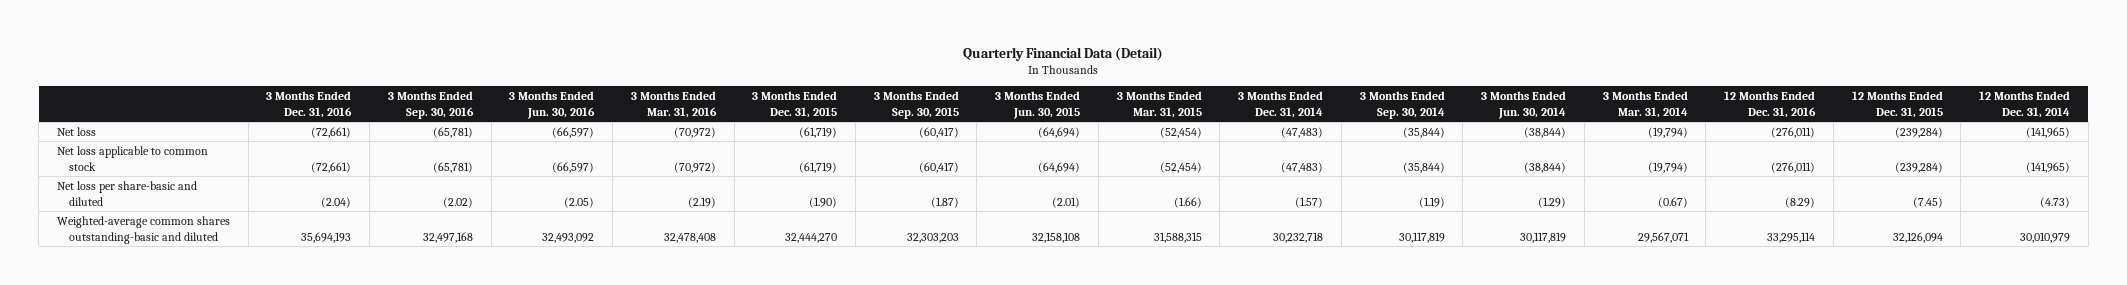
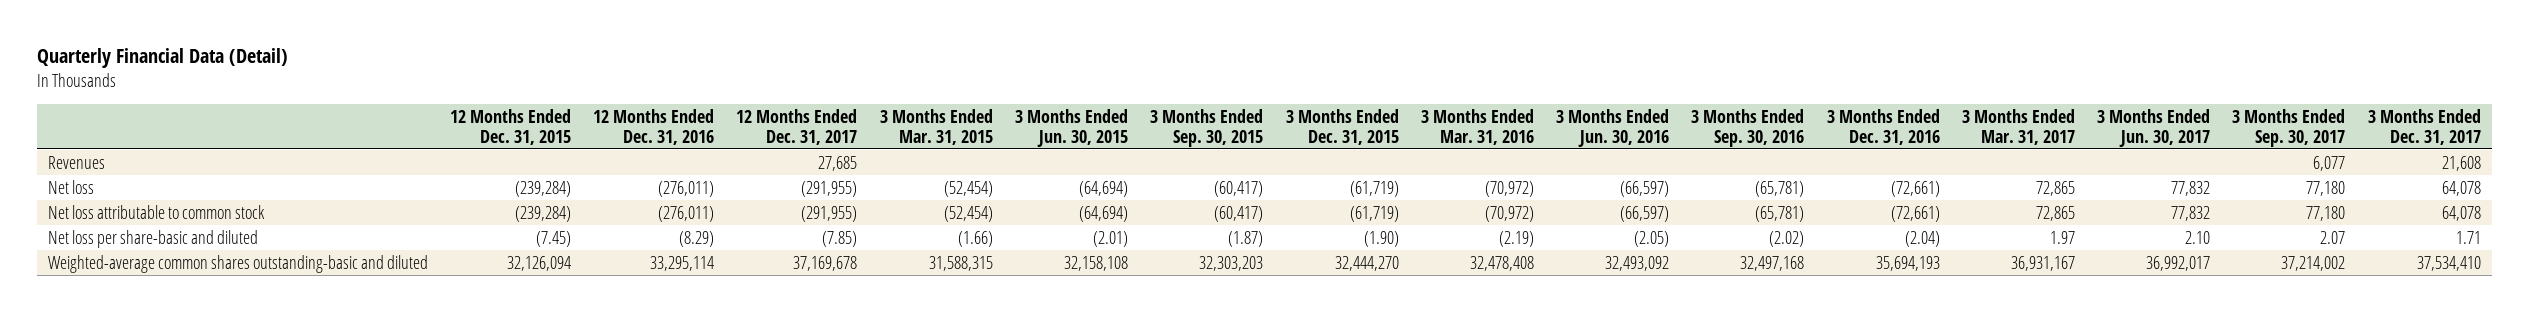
- | 3 Months Ended Dec. 31, 2016 | 3 Months Ended Sep. 30, 2016 | 3 Months Ended Jun. 30, 2016 | 3 Months Ended Mar. 31, 2016 | 3 Months Ended Dec. 31, 2015 | 3 Months Ended Sep. 30, 2015 | 3 Months Ended Jun. 30, 2015 | 3 Months Ended Mar. 31, 2015 | 3 Months Ended Dec. 31, 2014 | 3 Months Ended Sep. 30, 2014 | 3 Months Ended Jun. 30, 2014 | 3 Months Ended Mar. 31, 2014 | 12 Months Ended Dec. 31, 2016 | 12 Months Ended Dec. 31, 2015 | 12 Months Ended Dec. 31, 2014
+ | 12 Months Ended Dec. 31, 2015 | 12 Months Ended Dec. 31, 2016 | 12 Months Ended Dec. 31, 2017 | 3 Months Ended Mar. 31, 2015 | 3 Months Ended Jun. 30, 2015 | 3 Months Ended Sep. 30, 2015 | 3 Months Ended Dec. 31, 2015 | 3 Months Ended Mar. 31, 2016 | 3 Months Ended Jun. 30, 2016 | 3 Months Ended Sep. 30, 2016 | 3 Months Ended Dec. 31, 2016 | 3 Months Ended Mar. 31, 2017 | 3 Months Ended Jun. 30, 2017 | 3 Months Ended Sep. 30, 2017 | 3 Months Ended Dec. 31, 2017
+ Revenues | | | 27,685 | | | | | | | | | | | 6,077 | 21,608
- Net loss applicable to common stock | (72,661) | (65,781) | (66,597) | (70,972) | (61,719) | (60,417) | (64,694) | (52,454) | (47,483) | (35,844) | (38,844) | (19,794) | (276,011) | (239,284) | (141,965)
+ Net loss attributable to common stock | (239,284) | (276,011) | (291,955) | (52,454) | (64,694) | (60,417) | (61,719) | (70,972) | (66,597) | (65,781) | (72,661) | 72,865 | 77,832 | 77,180 | 64,078

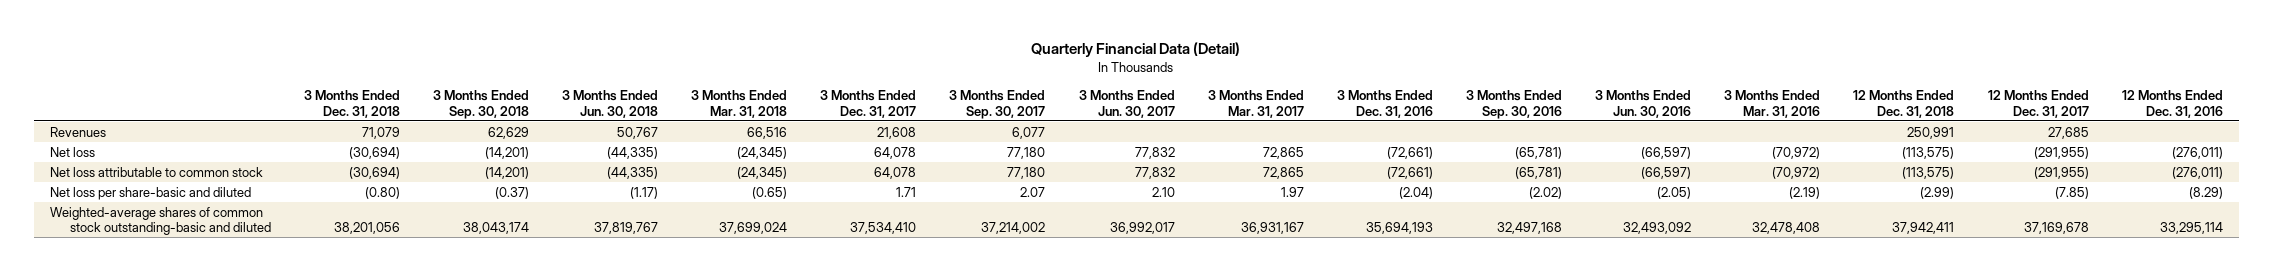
- | 12 Months Ended Dec. 31, 2015 | 12 Months Ended Dec. 31, 2016 | 12 Months Ended Dec. 31, 2017 | 3 Months Ended Mar. 31, 2015 | 3 Months Ended Jun. 30, 2015 | 3 Months Ended Sep. 30, 2015 | 3 Months Ended Dec. 31, 2015 | 3 Months Ended Mar. 31, 2016 | 3 Months Ended Jun. 30, 2016 | 3 Months Ended Sep. 30, 2016 | 3 Months Ended Dec. 31, 2016 | 3 Months Ended Mar. 31, 2017 | 3 Months Ended Jun. 30, 2017 | 3 Months Ended Sep. 30, 2017 | 3 Months Ended Dec. 31, 2017
+ | 3 Months Ended Dec. 31, 2018 | 3 Months Ended Sep. 30, 2018 | 3 Months Ended Jun. 30, 2018 | 3 Months Ended Mar. 31, 2018 | 3 Months Ended Dec. 31, 2017 | 3 Months Ended Sep. 30, 2017 | 3 Months Ended Jun. 30, 2017 | 3 Months Ended Mar. 31, 2017 | 3 Months Ended Dec. 31, 2016 | 3 Months Ended Sep. 30, 2016 | 3 Months Ended Jun. 30, 2016 | 3 Months Ended Mar. 31, 2016 | 12 Months Ended Dec. 31, 2018 | 12 Months Ended Dec. 31, 2017 | 12 Months Ended Dec. 31, 2016
- Weighted-average common shares outstanding-basic and diluted | 32,126,094 | 33,295,114 | 37,169,678 | 31,588,315 | 32,158,108 | 32,303,203 | 32,444,270 | 32,478,408 | 32,493,092 | 32,497,168 | 35,694,193 | 36,931,167 | 36,992,017 | 37,214,002 | 37,534,410
+ Weighted-average shares of common stock outstanding-basic and diluted | 38,201,056 | 38,043,174 | 37,819,767 | 37,699,024 | 37,534,410 | 37,214,002 | 36,992,017 | 36,931,167 | 35,694,193 | 32,497,168 | 32,493,092 | 32,478,408 | 37,942,411 | 37,169,678 | 33,295,114

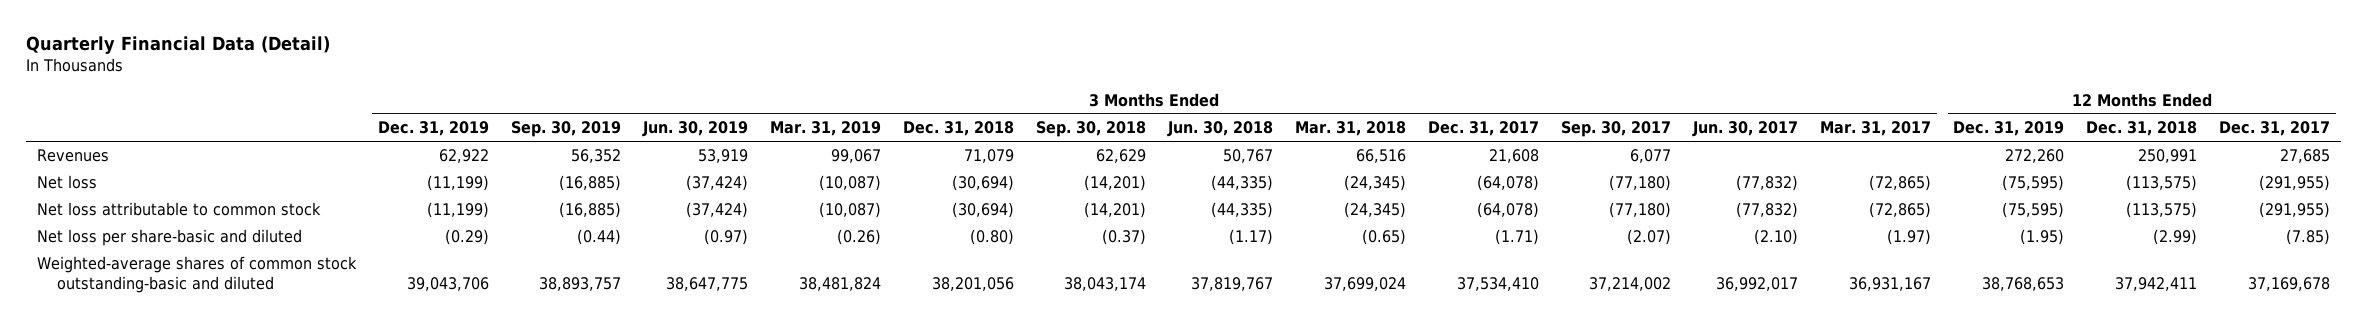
- | 3 Months Ended Dec. 31, 2018 | 3 Months Ended Sep. 30, 2018 | 3 Months Ended Jun. 30, 2018 | 3 Months Ended Mar. 31, 2018 | 3 Months Ended Dec. 31, 2017 | 3 Months Ended Sep. 30, 2017 | 3 Months Ended Jun. 30, 2017 | 3 Months Ended Mar. 31, 2017 | 3 Months Ended Dec. 31, 2016 | 3 Months Ended Sep. 30, 2016 | 3 Months Ended Jun. 30, 2016 | 3 Months Ended Mar. 31, 2016 | 12 Months Ended Dec. 31, 2018 | 12 Months Ended Dec. 31, 2017 | 12 Months Ended Dec. 31, 2016
+ | 3 Months Ended Dec. 31, 2019 | 3 Months Ended Sep. 30, 2019 | 3 Months Ended Jun. 30, 2019 | 3 Months Ended Mar. 31, 2019 | 3 Months Ended Dec. 31, 2018 | 3 Months Ended Sep. 30, 2018 | 3 Months Ended Jun. 30, 2018 | 3 Months Ended Mar. 31, 2018 | 3 Months Ended Dec. 31, 2017 | 3 Months Ended Sep. 30, 2017 | 3 Months Ended Jun. 30, 2017 | 3 Months Ended Mar. 31, 2017 | 12 Months Ended Dec. 31, 2019 | 12 Months Ended Dec. 31, 2018 | 12 Months Ended Dec. 31, 2017
- Net loss | (30,694) | (14,201) | (44,335) | (24,345) | 64,078 | 77,180 | 77,832 | 72,865 | (72,661) | (65,781) | (66,597) | (70,972) | (113,575) | (291,955) | (276,011)
- Net loss attributable to common stock | (30,694) | (14,201) | (44,335) | (24,345) | 64,078 | 77,180 | 77,832 | 72,865 | (72,661) | (65,781) | (66,597) | (70,972) | (113,575) | (291,955) | (276,011)
- Net loss per share-basic and diluted | (0.80) | (0.37) | (1.17) | (0.65) | 1.71 | 2.07 | 2.10 | 1.97 | (2.04) | (2.02) | (2.05) | (2.19) | (2.99) | (7.85) | (8.29)
+ Net loss | (11,199) | (16,885) | (37,424) | (10,087) | (30,694) | (14,201) | (44,335) | (24,345) | (64,078) | (77,180) | (77,832) | (72,865) | (75,595) | (113,575) | (291,955)
+ Net loss attributable to common stock | (11,199) | (16,885) | (37,424) | (10,087) | (30,694) | (14,201) | (44,335) | (24,345) | (64,078) | (77,180) | (77,832) | (72,865) | (75,595) | (113,575) | (291,955)
+ Net loss per share-basic and diluted | (0.29) | (0.44) | (0.97) | (0.26) | (0.80) | (0.37) | (1.17) | (0.65) | (1.71) | (2.07) | (2.10) | (1.97) | (1.95) | (2.99) | (7.85)

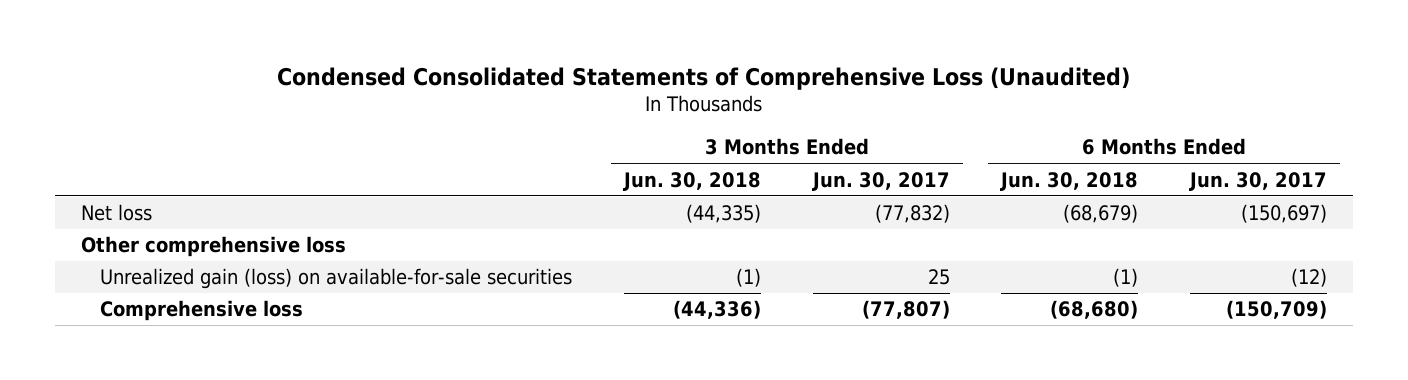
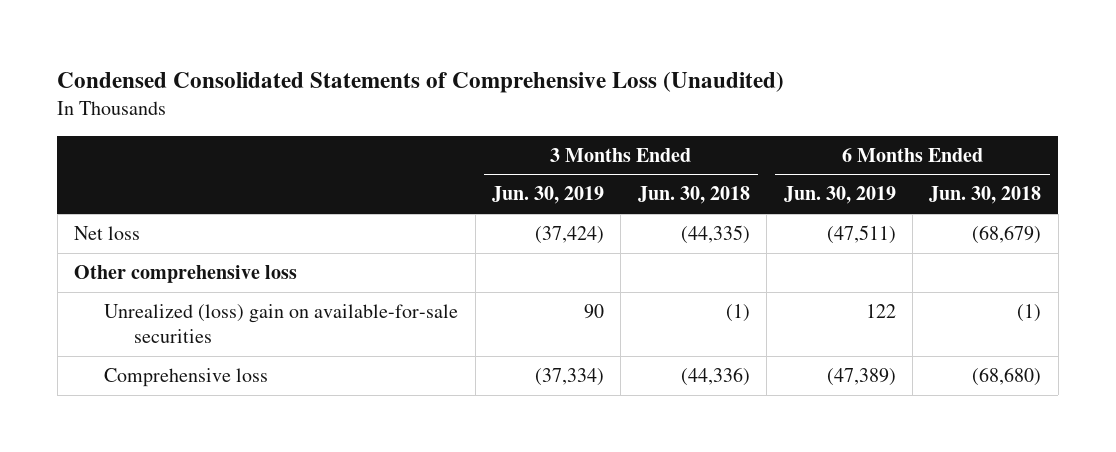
- | 3 Months Ended Jun. 30, 2018 | 3 Months Ended Jun. 30, 2017 | 6 Months Ended Jun. 30, 2018 | 6 Months Ended Jun. 30, 2017
+ | 3 Months Ended Jun. 30, 2019 | 3 Months Ended Jun. 30, 2018 | 6 Months Ended Jun. 30, 2019 | 6 Months Ended Jun. 30, 2018
- Unrealized gain (loss) on available-for-sale securities | (1) | 25 | (1) | (12)
+ Unrealized (loss) gain on available-for-sale securities | 90 | (1) | 122 | (1)

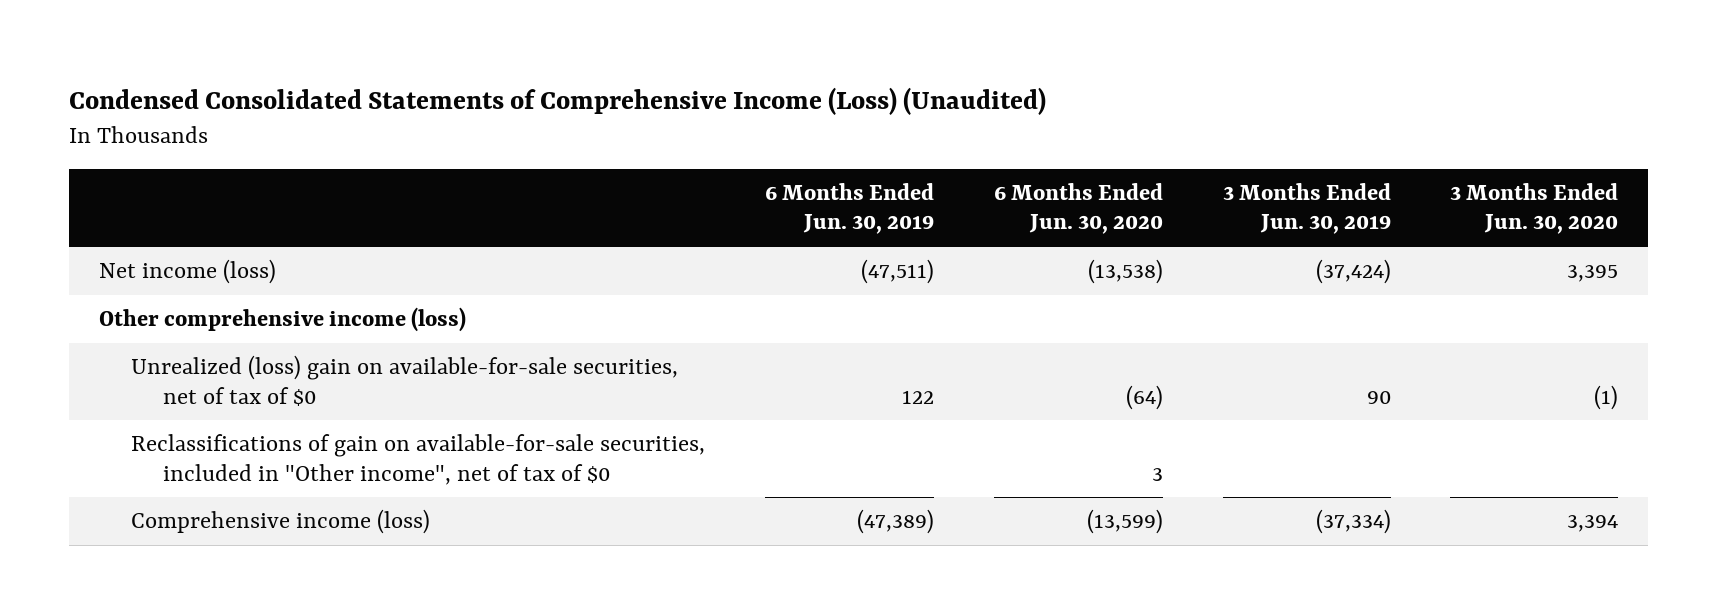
- Condensed Consolidated Statements of Comprehensive Loss (Unaudited)
+ Condensed Consolidated Statements of Comprehensive Income (Loss) (Unaudited)
- | 3 Months Ended Jun. 30, 2019 | 3 Months Ended Jun. 30, 2018 | 6 Months Ended Jun. 30, 2019 | 6 Months Ended Jun. 30, 2018
+ | 6 Months Ended Jun. 30, 2019 | 6 Months Ended Jun. 30, 2020 | 3 Months Ended Jun. 30, 2019 | 3 Months Ended Jun. 30, 2020
- Net loss | (37,424) | (44,335) | (47,511) | (68,679)
- Other comprehensive loss
- Unrealized (loss) gain on available-for-sale securities | 90 | (1) | 122 | (1)
- Comprehensive loss | (37,334) | (44,336) | (47,389) | (68,680)
+ Net income (loss) | (47,511) | (13,538) | (37,424) | 3,395
+ Other comprehensive income (loss)
+ Unrealized (loss) gain on available-for-sale securities, net of tax of $0 | 122 | (64) | 90 | (1)
+ Reclassifications of gain on available-for-sale securities, included in "Other income", net of tax of $0 | | 3 | |
+ Comprehensive income (loss) | (47,389) | (13,599) | (37,334) | 3,394

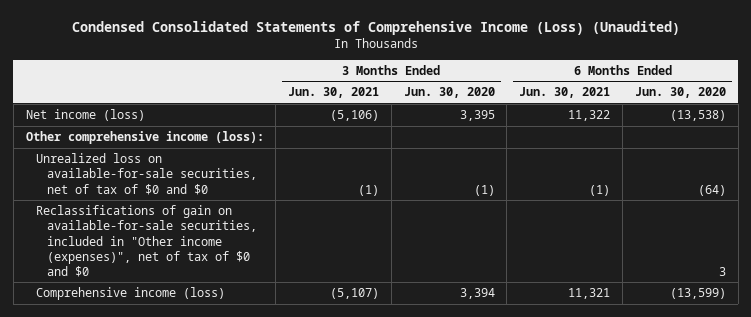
- | 6 Months Ended Jun. 30, 2019 | 6 Months Ended Jun. 30, 2020 | 3 Months Ended Jun. 30, 2019 | 3 Months Ended Jun. 30, 2020
+ | 3 Months Ended Jun. 30, 2021 | 3 Months Ended Jun. 30, 2020 | 6 Months Ended Jun. 30, 2021 | 6 Months Ended Jun. 30, 2020
- Other comprehensive income (loss)
- Unrealized (loss) gain on available-for-sale securities, net of tax of $0 | 122 | (64) | 90 | (1)
- Reclassifications of gain on available-for-sale securities, included in "Other income", net of tax of $0 | | 3 | |
+ Other comprehensive income (loss):
+ Unrealized loss on available-for-sale securities, net of tax of $0 and $0 | (1) | (1) | (1) | (64)
+ Reclassifications of gain on available-for-sale securities, included in "Other income (expenses)", net of tax of $0 and $0 | | | | 3

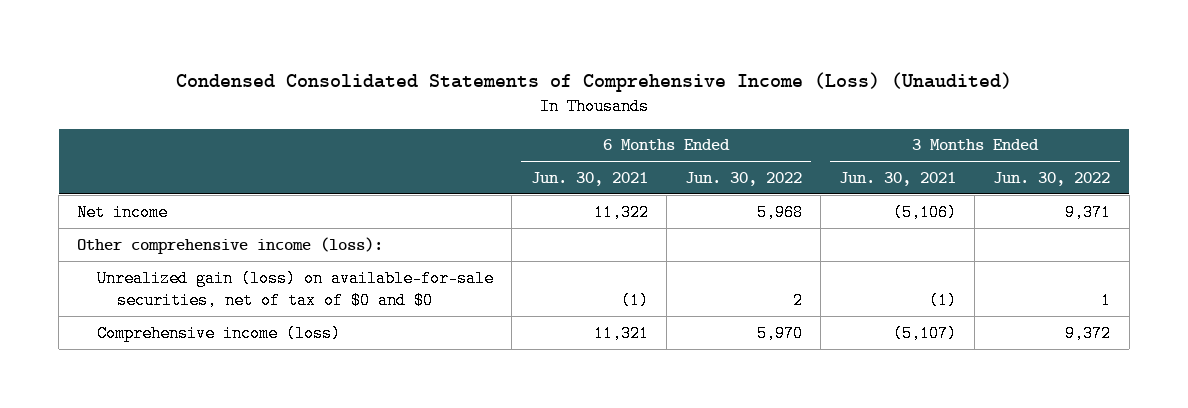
- | 3 Months Ended Jun. 30, 2021 | 3 Months Ended Jun. 30, 2020 | 6 Months Ended Jun. 30, 2021 | 6 Months Ended Jun. 30, 2020
+ | 6 Months Ended Jun. 30, 2021 | 6 Months Ended Jun. 30, 2022 | 3 Months Ended Jun. 30, 2021 | 3 Months Ended Jun. 30, 2022
- Net income (loss) | (5,106) | 3,395 | 11,322 | (13,538)
+ Net income | 11,322 | 5,968 | (5,106) | 9,371
- Unrealized loss on available-for-sale securities, net of tax of $0 and $0 | (1) | (1) | (1) | (64)
- Reclassifications of gain on available-for-sale securities, included in "Other income (expenses)", net of tax of $0 and $0 | | | | 3
+ Unrealized gain (loss) on available-for-sale securities, net of tax of $0 and $0 | (1) | 2 | (1) | 1

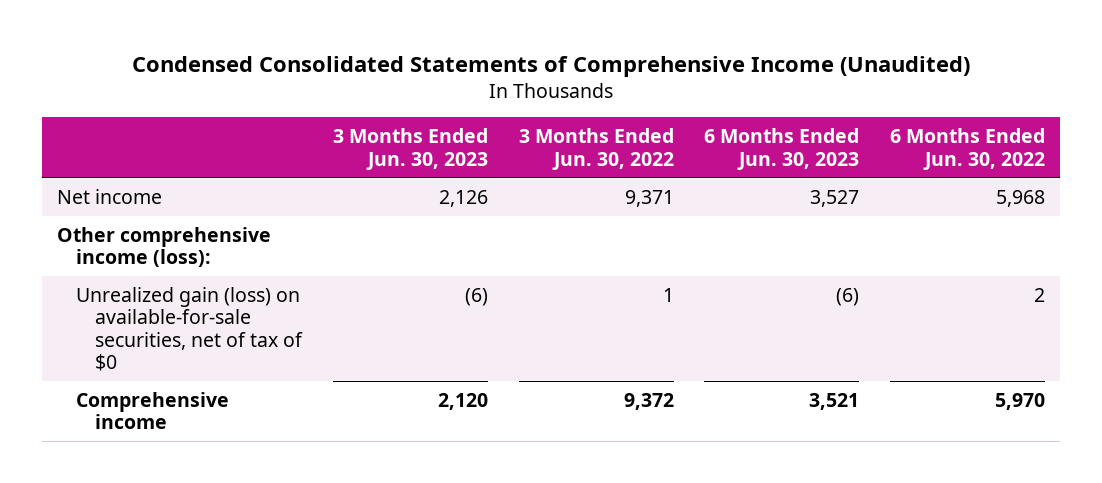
- Condensed Consolidated Statements of Comprehensive Income (Loss) (Unaudited)
+ Condensed Consolidated Statements of Comprehensive Income (Unaudited)
- | 6 Months Ended Jun. 30, 2021 | 6 Months Ended Jun. 30, 2022 | 3 Months Ended Jun. 30, 2021 | 3 Months Ended Jun. 30, 2022
+ | 3 Months Ended Jun. 30, 2023 | 3 Months Ended Jun. 30, 2022 | 6 Months Ended Jun. 30, 2023 | 6 Months Ended Jun. 30, 2022
- Unrealized gain (loss) on available-for-sale securities, net of tax of $0 and $0 | (1) | 2 | (1) | 1
- Comprehensive income (loss) | 11,321 | 5,970 | (5,107) | 9,372
+ Unrealized gain (loss) on available-for-sale securities, net of tax of $0 | (6) | 1 | (6) | 2
+ Comprehensive income | 2,120 | 9,372 | 3,521 | 5,970

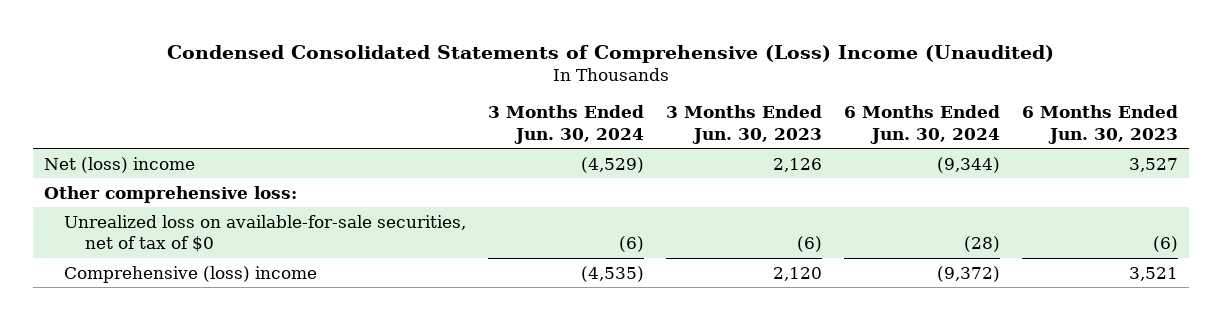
- Condensed Consolidated Statements of Comprehensive Income (Unaudited)
+ Condensed Consolidated Statements of Comprehensive (Loss) Income (Unaudited)
- | 3 Months Ended Jun. 30, 2023 | 3 Months Ended Jun. 30, 2022 | 6 Months Ended Jun. 30, 2023 | 6 Months Ended Jun. 30, 2022
+ | 3 Months Ended Jun. 30, 2024 | 3 Months Ended Jun. 30, 2023 | 6 Months Ended Jun. 30, 2024 | 6 Months Ended Jun. 30, 2023
- Net income | 2,126 | 9,371 | 3,527 | 5,968
- Other comprehensive income (loss):
- Unrealized gain (loss) on available-for-sale securities, net of tax of $0 | (6) | 1 | (6) | 2
- Comprehensive income | 2,120 | 9,372 | 3,521 | 5,970
+ Net (loss) income | (4,529) | 2,126 | (9,344) | 3,527
+ Other comprehensive loss:
+ Unrealized loss on available-for-sale securities, net of tax of $0 | (6) | (6) | (28) | (6)
+ Comprehensive (loss) income | (4,535) | 2,120 | (9,372) | 3,521

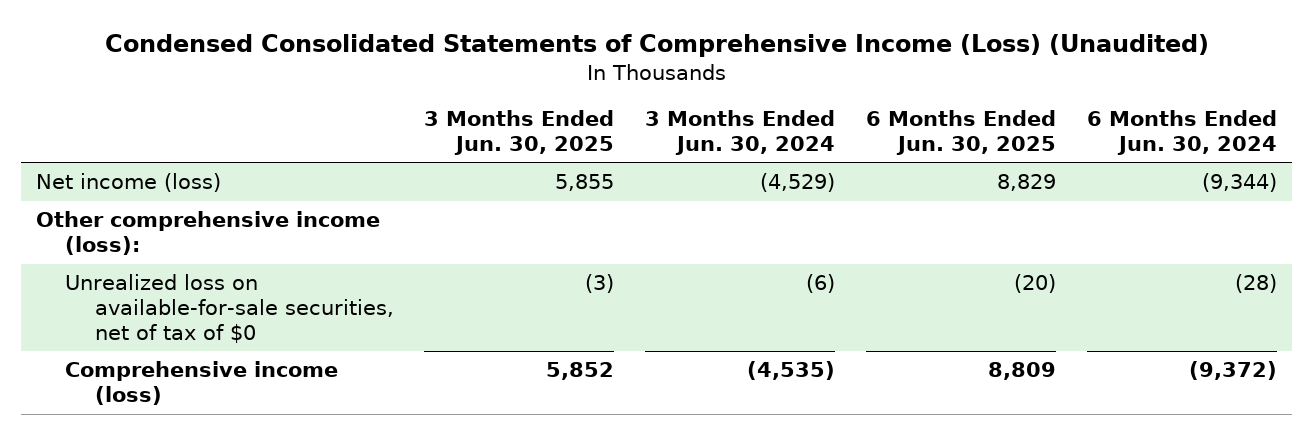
- Condensed Consolidated Statements of Comprehensive (Loss) Income (Unaudited)
+ Condensed Consolidated Statements of Comprehensive Income (Loss) (Unaudited)
- | 3 Months Ended Jun. 30, 2024 | 3 Months Ended Jun. 30, 2023 | 6 Months Ended Jun. 30, 2024 | 6 Months Ended Jun. 30, 2023
+ | 3 Months Ended Jun. 30, 2025 | 3 Months Ended Jun. 30, 2024 | 6 Months Ended Jun. 30, 2025 | 6 Months Ended Jun. 30, 2024
- Net (loss) income | (4,529) | 2,126 | (9,344) | 3,527
- Other comprehensive loss:
+ Net income (loss) | 5,855 | (4,529) | 8,829 | (9,344)
+ Other comprehensive income (loss):
- Comprehensive (loss) income | (4,535) | 2,120 | (9,372) | 3,521
+ Comprehensive income (loss) | 5,852 | (4,535) | 8,809 | (9,372)

